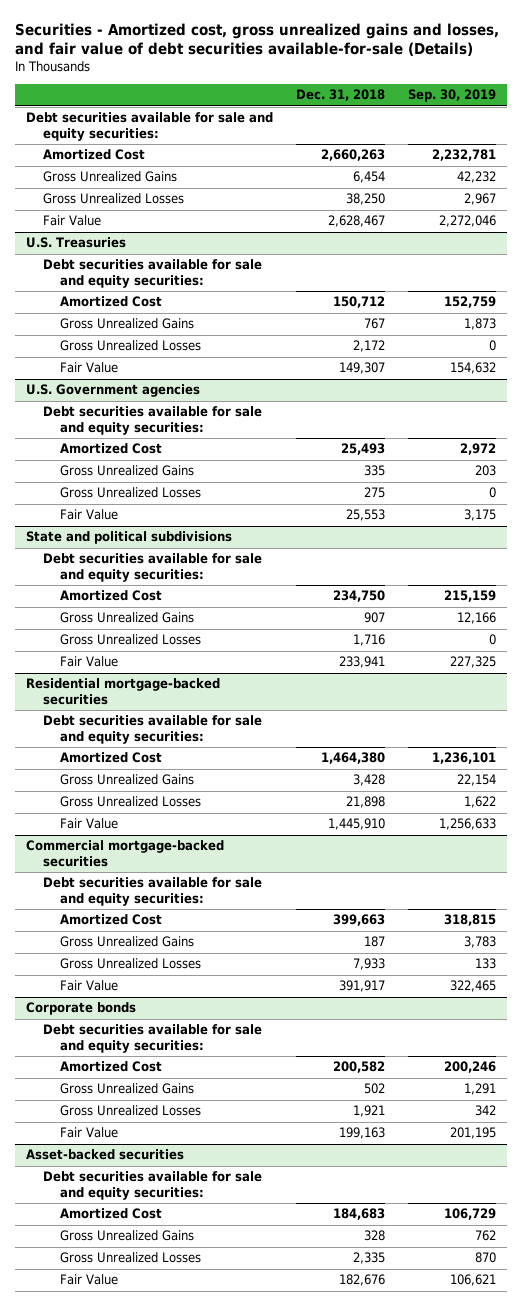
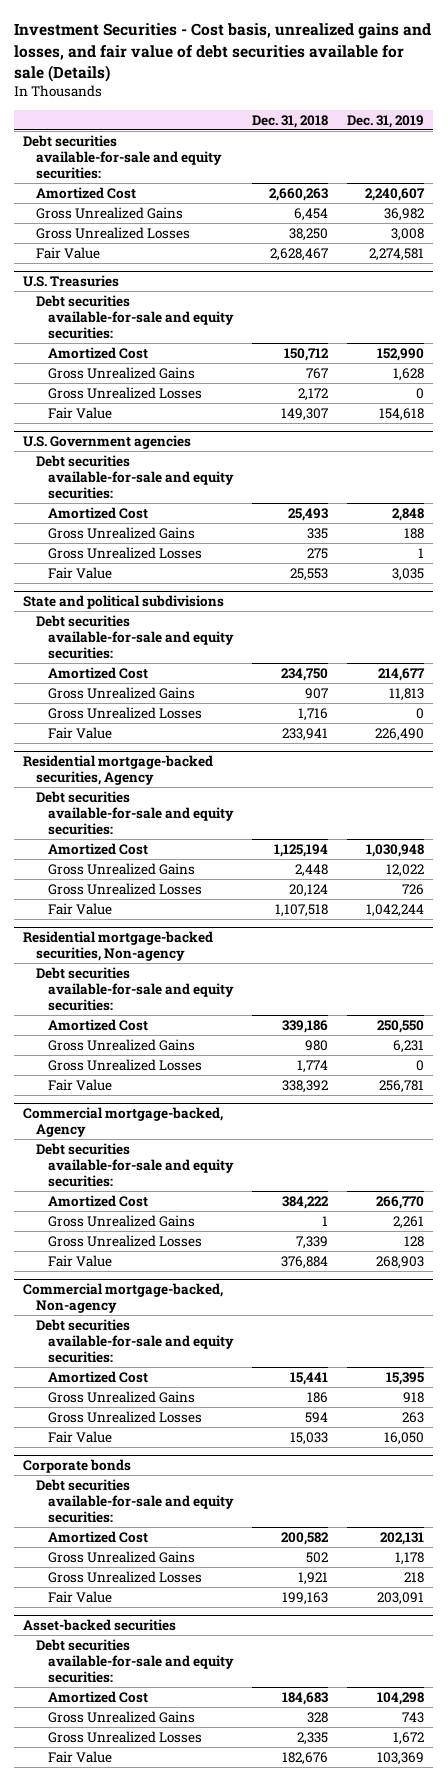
- Securities - Amortized cost, gross unrealized gains and losses, and fair value of debt securities available-for-sale (Details)
+ Investment Securities - Cost basis, unrealized gains and losses, and fair value of debt securities available for sale (Details)
- | Dec. 31, 2018 | Sep. 30, 2019
+ | Dec. 31, 2018 | Dec. 31, 2019
- Debt securities available for sale and equity securities:
+ Debt securities available-for-sale and equity securities:
@ U.S. Treasuries
- Debt securities available for sale and equity securities:
+ Debt securities available-for-sale and equity securities:
@ U.S. Government agencies
- Debt securities available for sale and equity securities:
+ Debt securities available-for-sale and equity securities:
@ State and political subdivisions
- Debt securities available for sale and equity securities:
+ Debt securities available-for-sale and equity securities:
- Residential mortgage-backed securities
- Debt securities available for sale and equity securities:
- Amortized Cost | 1,464,380 | 1,236,101
- Gross Unrealized Gains | 3,428 | 22,154
- Gross Unrealized Losses | 21,898 | 1,622
- Fair Value | 1,445,910 | 1,256,633
- Commercial mortgage-backed securities
- Debt securities available for sale and equity securities:
- Amortized Cost | 399,663 | 318,815
- Gross Unrealized Gains | 187 | 3,783
- Gross Unrealized Losses | 7,933 | 133
- Fair Value | 391,917 | 322,465
+ Residential mortgage-backed securities, Agency
+ Debt securities available-for-sale and equity securities:
+ Amortized Cost | 1,125,194 | 1,030,948
+ Gross Unrealized Gains | 2,448 | 12,022
+ Gross Unrealized Losses | 20,124 | 726
+ Fair Value | 1,107,518 | 1,042,244
+ Residential mortgage-backed securities, Non-agency
+ Debt securities available-for-sale and equity securities:
+ Amortized Cost | 339,186 | 250,550
+ Gross Unrealized Gains | 980 | 6,231
+ Gross Unrealized Losses | 1,774 | 0
+ Fair Value | 338,392 | 256,781
+ Commercial mortgage-backed, Agency
+ Debt securities available-for-sale and equity securities:
+ Amortized Cost | 384,222 | 266,770
+ Gross Unrealized Gains | 1 | 2,261
+ Gross Unrealized Losses | 7,339 | 128
+ Fair Value | 376,884 | 268,903
+ Commercial mortgage-backed, Non-agency
+ Debt securities available-for-sale and equity securities:
+ Amortized Cost | 15,441 | 15,395
+ Gross Unrealized Gains | 186 | 918
+ Gross Unrealized Losses | 594 | 263
+ Fair Value | 15,033 | 16,050
@ Corporate bonds
- Debt securities available for sale and equity securities:
+ Debt securities available-for-sale and equity securities:
@ Asset-backed securities
- Debt securities available for sale and equity securities:
+ Debt securities available-for-sale and equity securities:

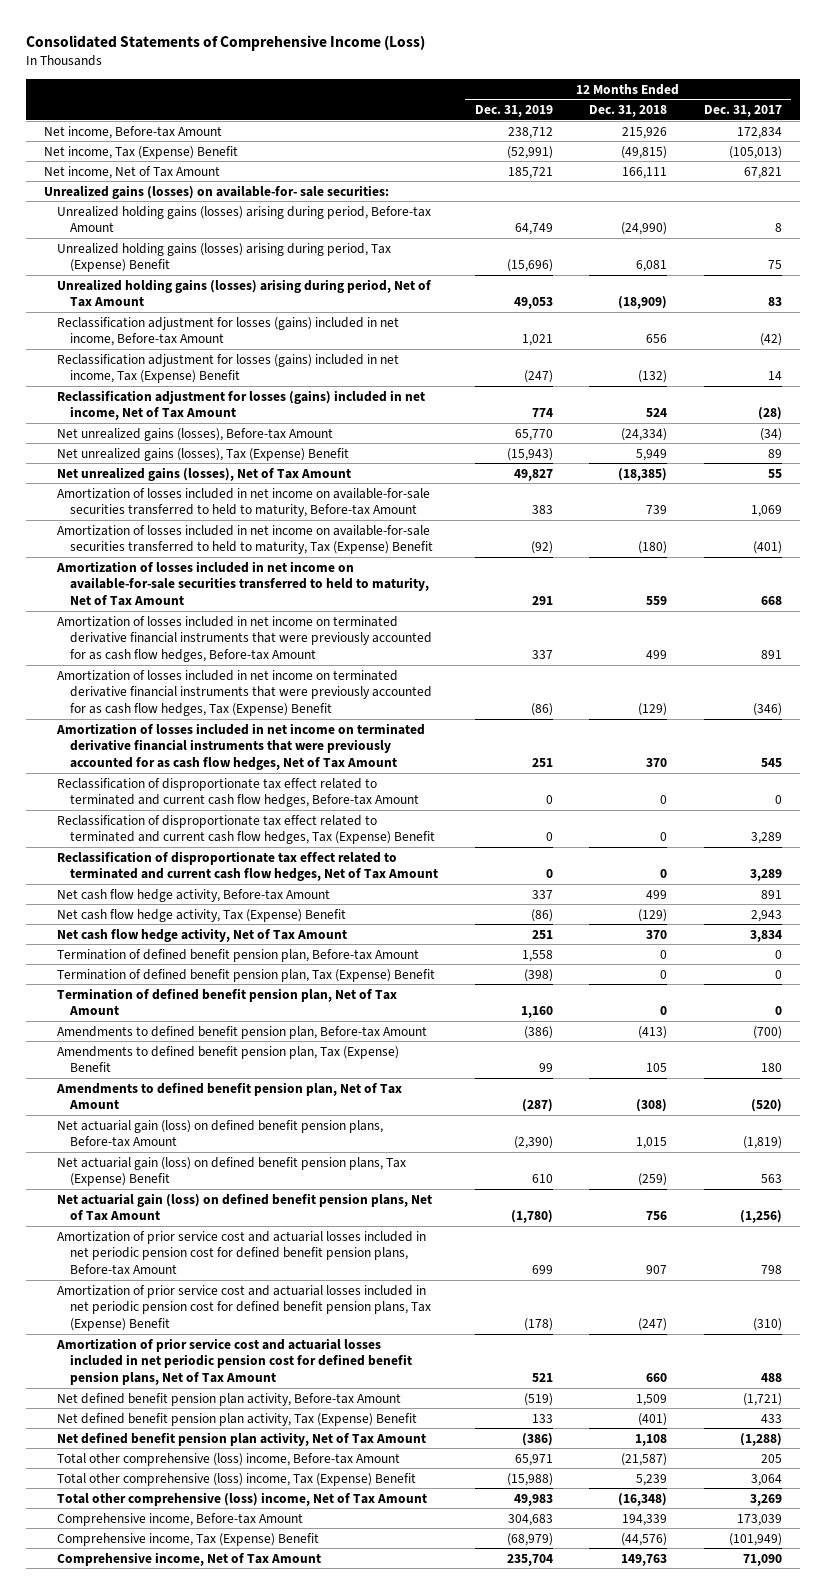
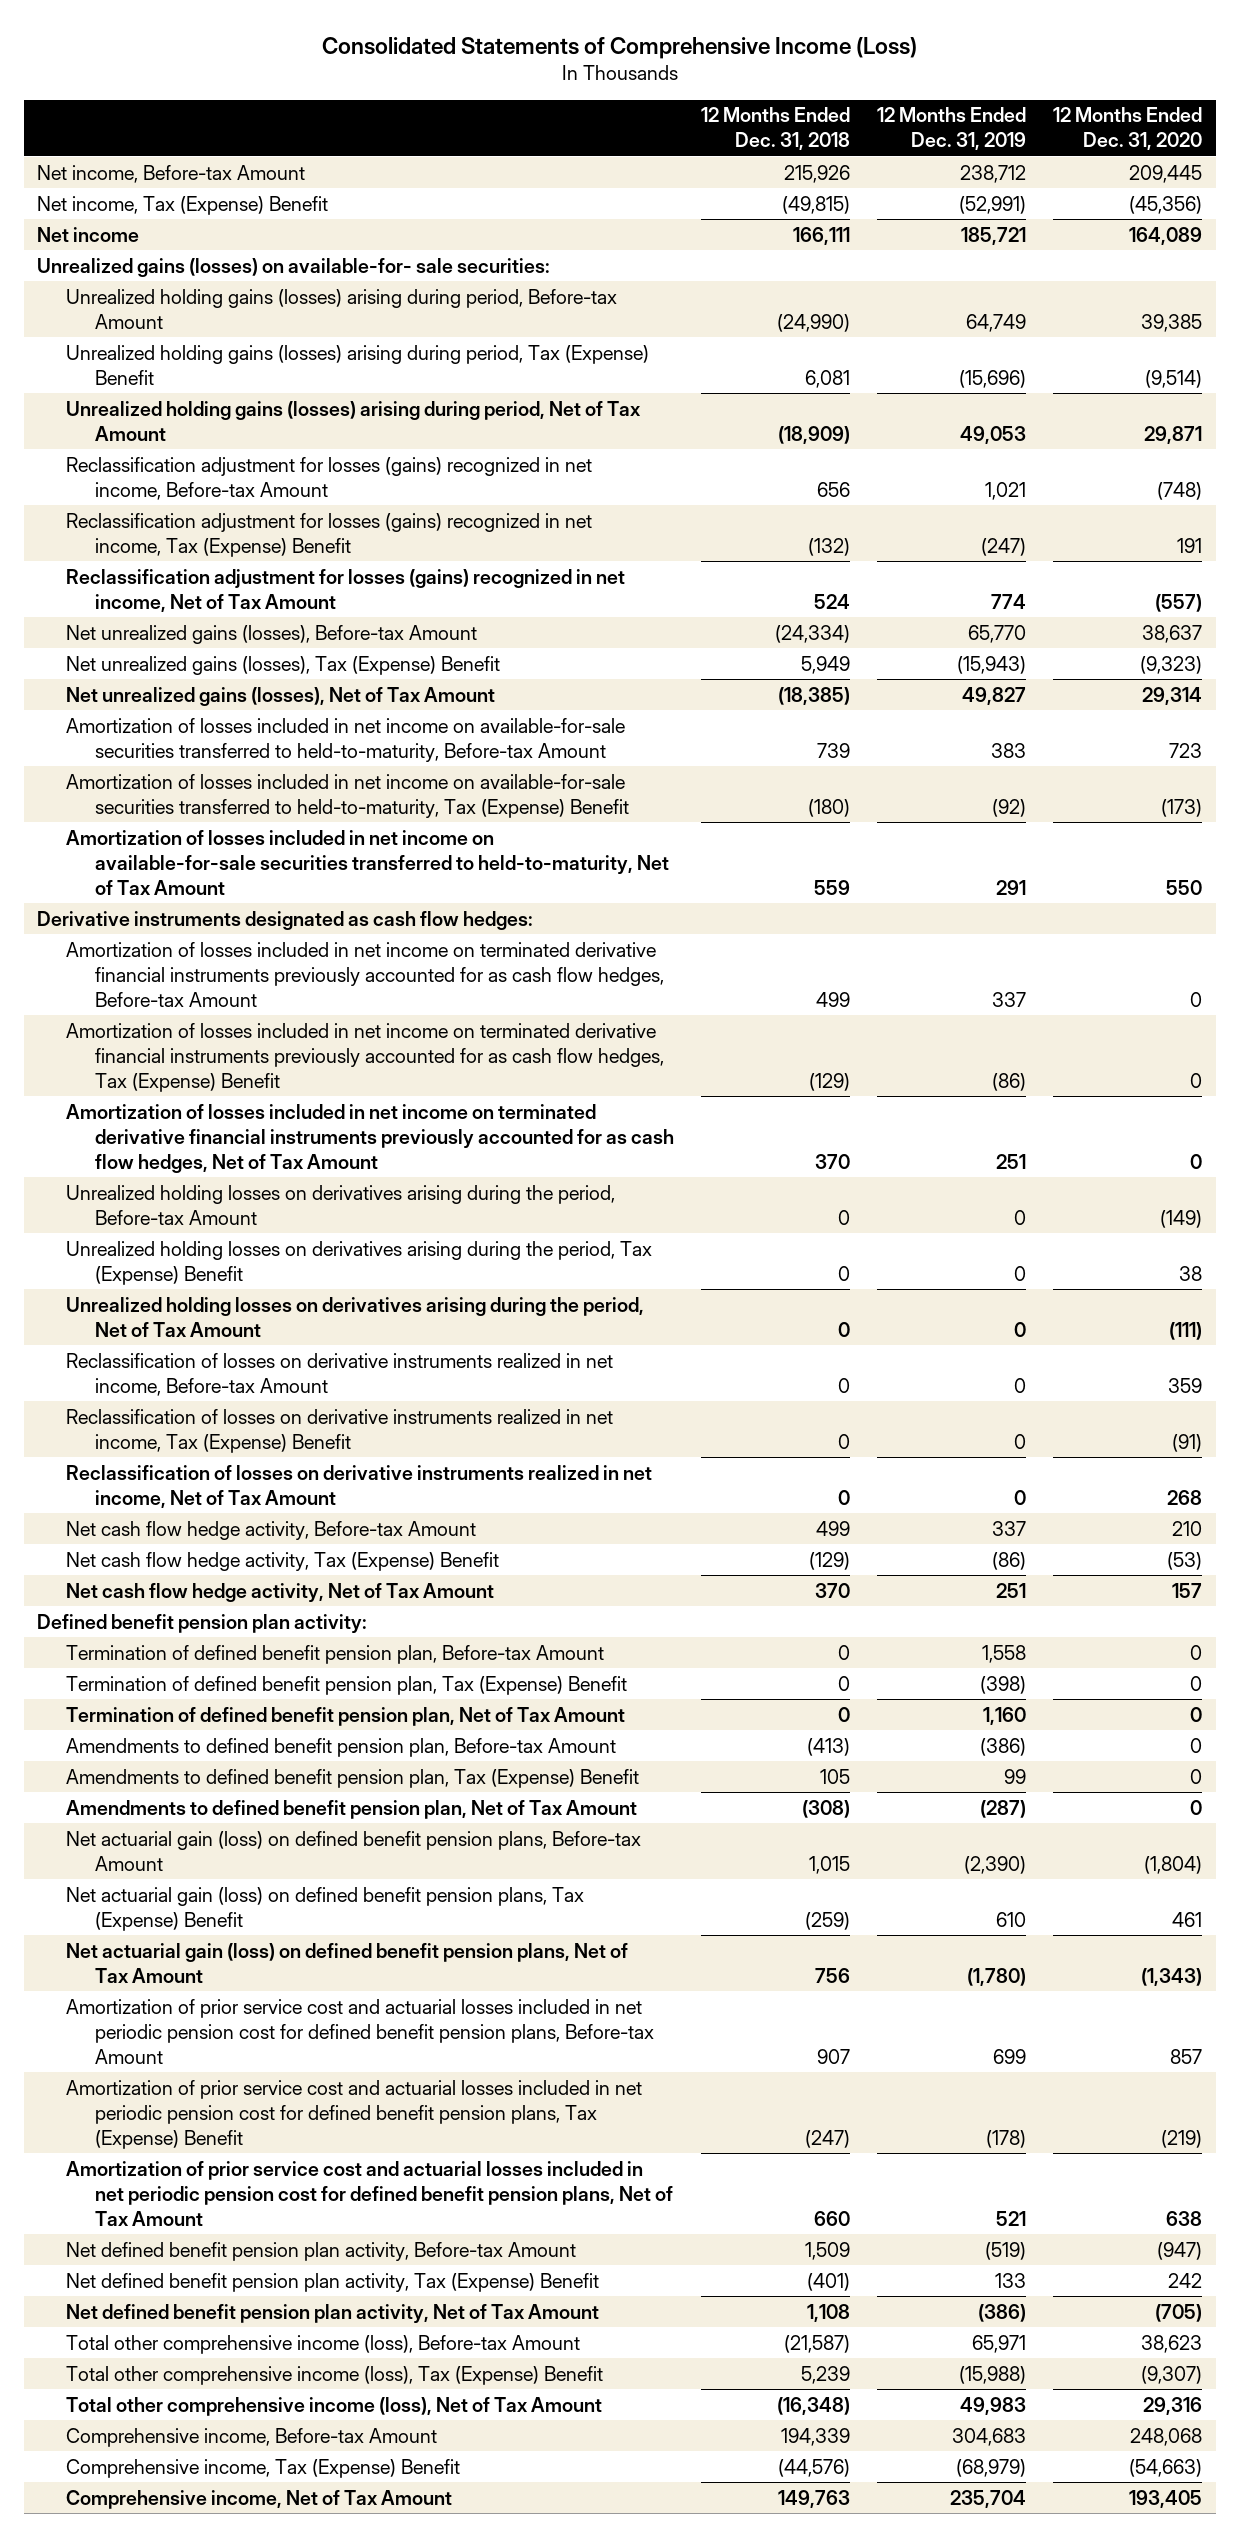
- | 12 Months Ended Dec. 31, 2019 | 12 Months Ended Dec. 31, 2018 | 12 Months Ended Dec. 31, 2017
+ | 12 Months Ended Dec. 31, 2018 | 12 Months Ended Dec. 31, 2019 | 12 Months Ended Dec. 31, 2020
- Net income, Net of Tax Amount | 185,721 | 166,111 | 67,821
+ Net income | 166,111 | 185,721 | 164,089
- Reclassification adjustment for losses (gains) included in net income, Before-tax Amount | 1,021 | 656 | (42)
- Reclassification adjustment for losses (gains) included in net income, Tax (Expense) Benefit | (247) | (132) | 14
- Reclassification adjustment for losses (gains) included in net income, Net of Tax Amount | 774 | 524 | (28)
+ Reclassification adjustment for losses (gains) recognized in net income, Before-tax Amount | 656 | 1,021 | (748)
+ Reclassification adjustment for losses (gains) recognized in net income, Tax (Expense) Benefit | (132) | (247) | 191
+ Reclassification adjustment for losses (gains) recognized in net income, Net of Tax Amount | 524 | 774 | (557)
- Amortization of losses included in net income on available-for-sale securities transferred to held to maturity, Before-tax Amount | 383 | 739 | 1,069
- Amortization of losses included in net income on available-for-sale securities transferred to held to maturity, Tax (Expense) Benefit | (92) | (180) | (401)
- Amortization of losses included in net income on available-for-sale securities transferred to held to maturity, Net of Tax Amount | 291 | 559 | 668
- Amortization of losses included in net income on terminated derivative financial instruments that were previously accounted for as cash flow hedges, Before-tax Amount | 337 | 499 | 891
- Amortization of losses included in net income on terminated derivative financial instruments that were previously accounted for as cash flow hedges, Tax (Expense) Benefit | (86) | (129) | (346)
- Amortization of losses included in net income on terminated derivative financial instruments that were previously accounted for as cash flow hedges, Net of Tax Amount | 251 | 370 | 545
- Reclassification of disproportionate tax effect related to terminated and current cash flow hedges, Before-tax Amount | 0 | 0 | 0
- Reclassification of disproportionate tax effect related to terminated and current cash flow hedges, Tax (Expense) Benefit | 0 | 0 | 3,289
- Reclassification of disproportionate tax effect related to terminated and current cash flow hedges, Net of Tax Amount | 0 | 0 | 3,289
+ Amortization of losses included in net income on available-for-sale securities transferred to held-to-maturity, Before-tax Amount | 739 | 383 | 723
+ Amortization of losses included in net income on available-for-sale securities transferred to held-to-maturity, Tax (Expense) Benefit | (180) | (92) | (173)
+ Amortization of losses included in net income on available-for-sale securities transferred to held-to-maturity, Net of Tax Amount | 559 | 291 | 550
+ Derivative instruments designated as cash flow hedges:
+ Amortization of losses included in net income on terminated derivative financial instruments previously accounted for as cash flow hedges, Before-tax Amount | 499 | 337 | 0
+ Amortization of losses included in net income on terminated derivative financial instruments previously accounted for as cash flow hedges, Tax (Expense) Benefit | (129) | (86) | 0
+ Amortization of losses included in net income on terminated derivative financial instruments previously accounted for as cash flow hedges, Net of Tax Amount | 370 | 251 | 0
+ Unrealized holding losses on derivatives arising during the period, Before-tax Amount | 0 | 0 | (149)
+ Unrealized holding losses on derivatives arising during the period, Tax (Expense) Benefit | 0 | 0 | 38
+ Unrealized holding losses on derivatives arising during the period, Net of Tax Amount | 0 | 0 | (111)
+ Reclassification of losses on derivative instruments realized in net income, Before-tax Amount | 0 | 0 | 359
+ Reclassification of losses on derivative instruments realized in net income, Tax (Expense) Benefit | 0 | 0 | (91)
+ Reclassification of losses on derivative instruments realized in net income, Net of Tax Amount | 0 | 0 | 268
+ Defined benefit pension plan activity:
- Total other comprehensive (loss) income, Before-tax Amount | 65,971 | (21,587) | 205
- Total other comprehensive (loss) income, Tax (Expense) Benefit | (15,988) | 5,239 | 3,064
- Total other comprehensive (loss) income, Net of Tax Amount | 49,983 | (16,348) | 3,269
+ Total other comprehensive income (loss), Before-tax Amount | (21,587) | 65,971 | 38,623
+ Total other comprehensive income (loss), Tax (Expense) Benefit | 5,239 | (15,988) | (9,307)
+ Total other comprehensive income (loss), Net of Tax Amount | (16,348) | 49,983 | 29,316

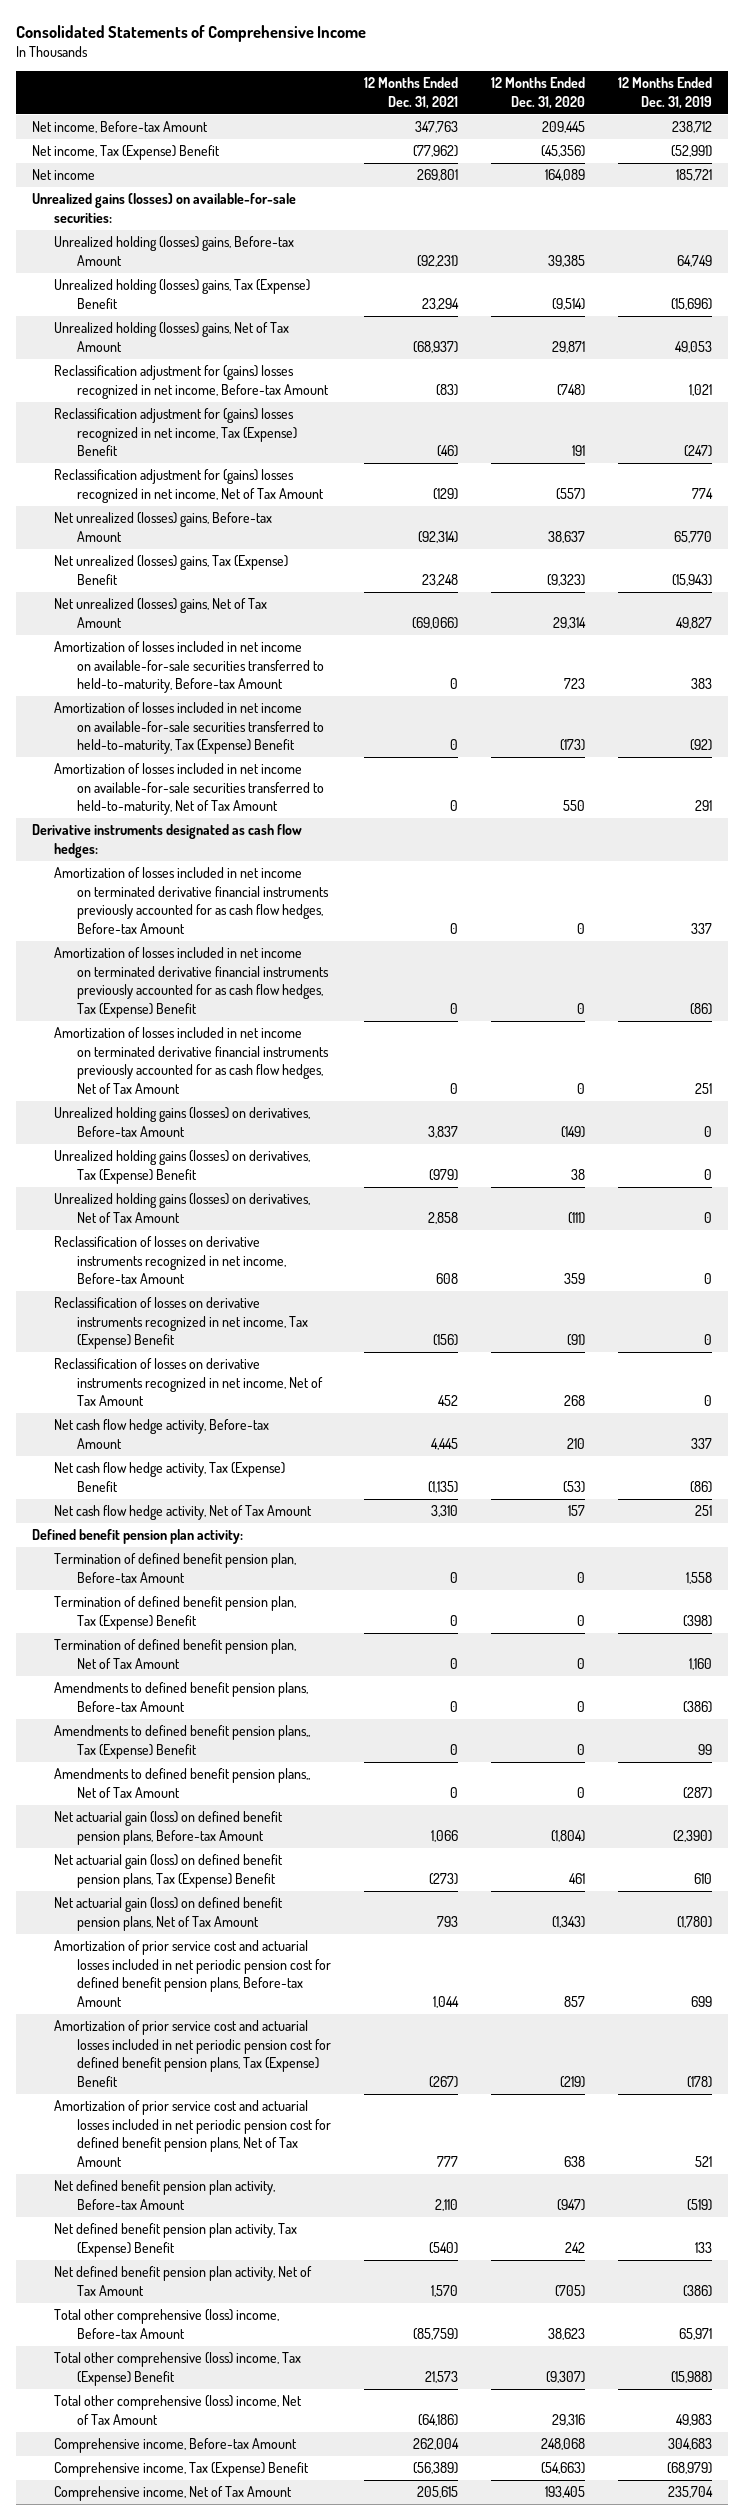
- Consolidated Statements of Comprehensive Income (Loss)
+ Consolidated Statements of Comprehensive Income
- | 12 Months Ended Dec. 31, 2018 | 12 Months Ended Dec. 31, 2019 | 12 Months Ended Dec. 31, 2020
+ | 12 Months Ended Dec. 31, 2021 | 12 Months Ended Dec. 31, 2020 | 12 Months Ended Dec. 31, 2019
- Unrealized gains (losses) on available-for- sale securities:
- Unrealized holding gains (losses) arising during period, Before-tax Amount | (24,990) | 64,749 | 39,385
- Unrealized holding gains (losses) arising during period, Tax (Expense) Benefit | 6,081 | (15,696) | (9,514)
- Unrealized holding gains (losses) arising during period, Net of Tax Amount | (18,909) | 49,053 | 29,871
- Reclassification adjustment for losses (gains) recognized in net income, Before-tax Amount | 656 | 1,021 | (748)
- Reclassification adjustment for losses (gains) recognized in net income, Tax (Expense) Benefit | (132) | (247) | 191
- Reclassification adjustment for losses (gains) recognized in net income, Net of Tax Amount | 524 | 774 | (557)
- Net unrealized gains (losses), Before-tax Amount | (24,334) | 65,770 | 38,637
- Net unrealized gains (losses), Tax (Expense) Benefit | 5,949 | (15,943) | (9,323)
- Net unrealized gains (losses), Net of Tax Amount | (18,385) | 49,827 | 29,314
+ Unrealized gains (losses) on available-for-sale securities:
+ Unrealized holding (losses) gains, Before-tax Amount | (92,231) | 39,385 | 64,749
+ Unrealized holding (losses) gains, Tax (Expense) Benefit | 23,294 | (9,514) | (15,696)
+ Unrealized holding (losses) gains, Net of Tax Amount | (68,937) | 29,871 | 49,053
+ Reclassification adjustment for (gains) losses recognized in net income, Before-tax Amount | (83) | (748) | 1,021
+ Reclassification adjustment for (gains) losses recognized in net income, Tax (Expense) Benefit | (46) | 191 | (247)
+ Reclassification adjustment for (gains) losses recognized in net income, Net of Tax Amount | (129) | (557) | 774
+ Net unrealized (losses) gains, Before-tax Amount | (92,314) | 38,637 | 65,770
+ Net unrealized (losses) gains, Tax (Expense) Benefit | 23,248 | (9,323) | (15,943)
+ Net unrealized (losses) gains, Net of Tax Amount | (69,066) | 29,314 | 49,827
- Unrealized holding losses on derivatives arising during the period, Before-tax Amount | 0 | 0 | (149)
- Unrealized holding losses on derivatives arising during the period, Tax (Expense) Benefit | 0 | 0 | 38
- Unrealized holding losses on derivatives arising during the period, Net of Tax Amount | 0 | 0 | (111)
- Reclassification of losses on derivative instruments realized in net income, Before-tax Amount | 0 | 0 | 359
- Reclassification of losses on derivative instruments realized in net income, Tax (Expense) Benefit | 0 | 0 | (91)
- Reclassification of losses on derivative instruments realized in net income, Net of Tax Amount | 0 | 0 | 268
+ Unrealized holding gains (losses) on derivatives, Before-tax Amount | 3,837 | (149) | 0
+ Unrealized holding gains (losses) on derivatives, Tax (Expense) Benefit | (979) | 38 | 0
+ Unrealized holding gains (losses) on derivatives, Net of Tax Amount | 2,858 | (111) | 0
+ Reclassification of losses on derivative instruments recognized in net income, Before-tax Amount | 608 | 359 | 0
+ Reclassification of losses on derivative instruments recognized in net income, Tax (Expense) Benefit | (156) | (91) | 0
+ Reclassification of losses on derivative instruments recognized in net income, Net of Tax Amount | 452 | 268 | 0
- Amendments to defined benefit pension plan, Before-tax Amount | (413) | (386) | 0
- Amendments to defined benefit pension plan, Tax (Expense) Benefit | 105 | 99 | 0
- Amendments to defined benefit pension plan, Net of Tax Amount | (308) | (287) | 0
+ Amendments to defined benefit pension plans, Before-tax Amount | 0 | 0 | (386)
+ Amendments to defined benefit pension plans,, Tax (Expense) Benefit | 0 | 0 | 99
+ Amendments to defined benefit pension plans,, Net of Tax Amount | 0 | 0 | (287)
- Total other comprehensive income (loss), Before-tax Amount | (21,587) | 65,971 | 38,623
- Total other comprehensive income (loss), Tax (Expense) Benefit | 5,239 | (15,988) | (9,307)
- Total other comprehensive income (loss), Net of Tax Amount | (16,348) | 49,983 | 29,316
+ Total other comprehensive (loss) income, Before-tax Amount | (85,759) | 38,623 | 65,971
+ Total other comprehensive (loss) income, Tax (Expense) Benefit | 21,573 | (9,307) | (15,988)
+ Total other comprehensive (loss) income, Net of Tax Amount | (64,186) | 29,316 | 49,983

